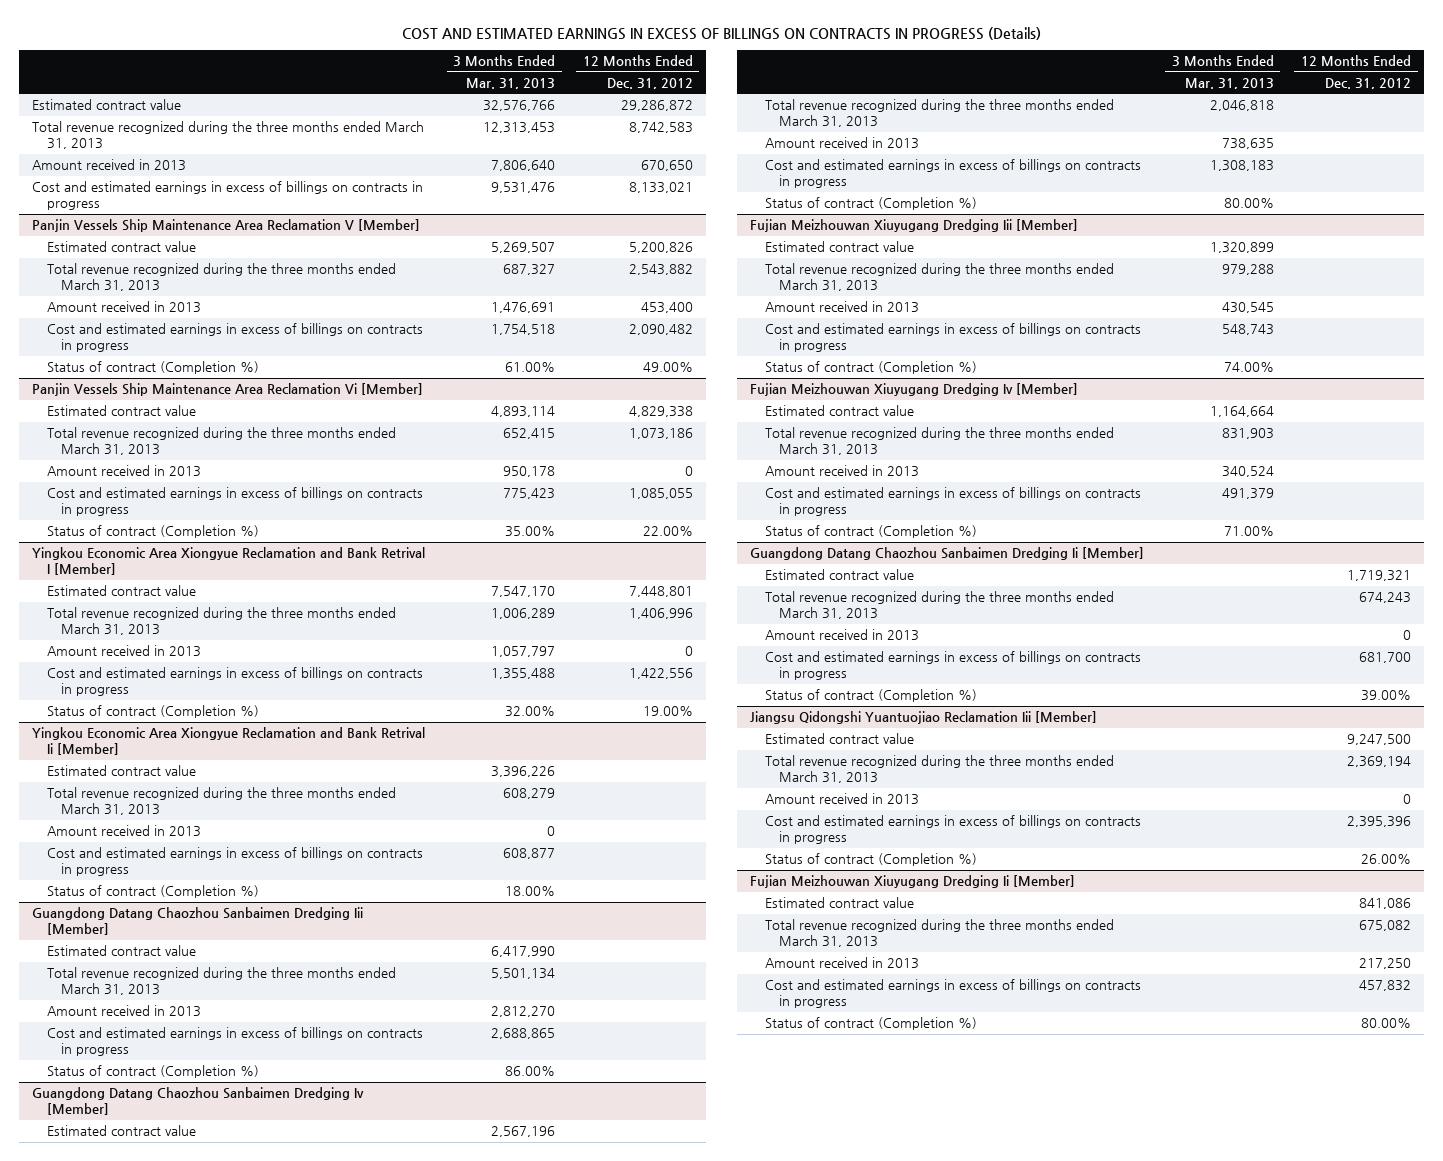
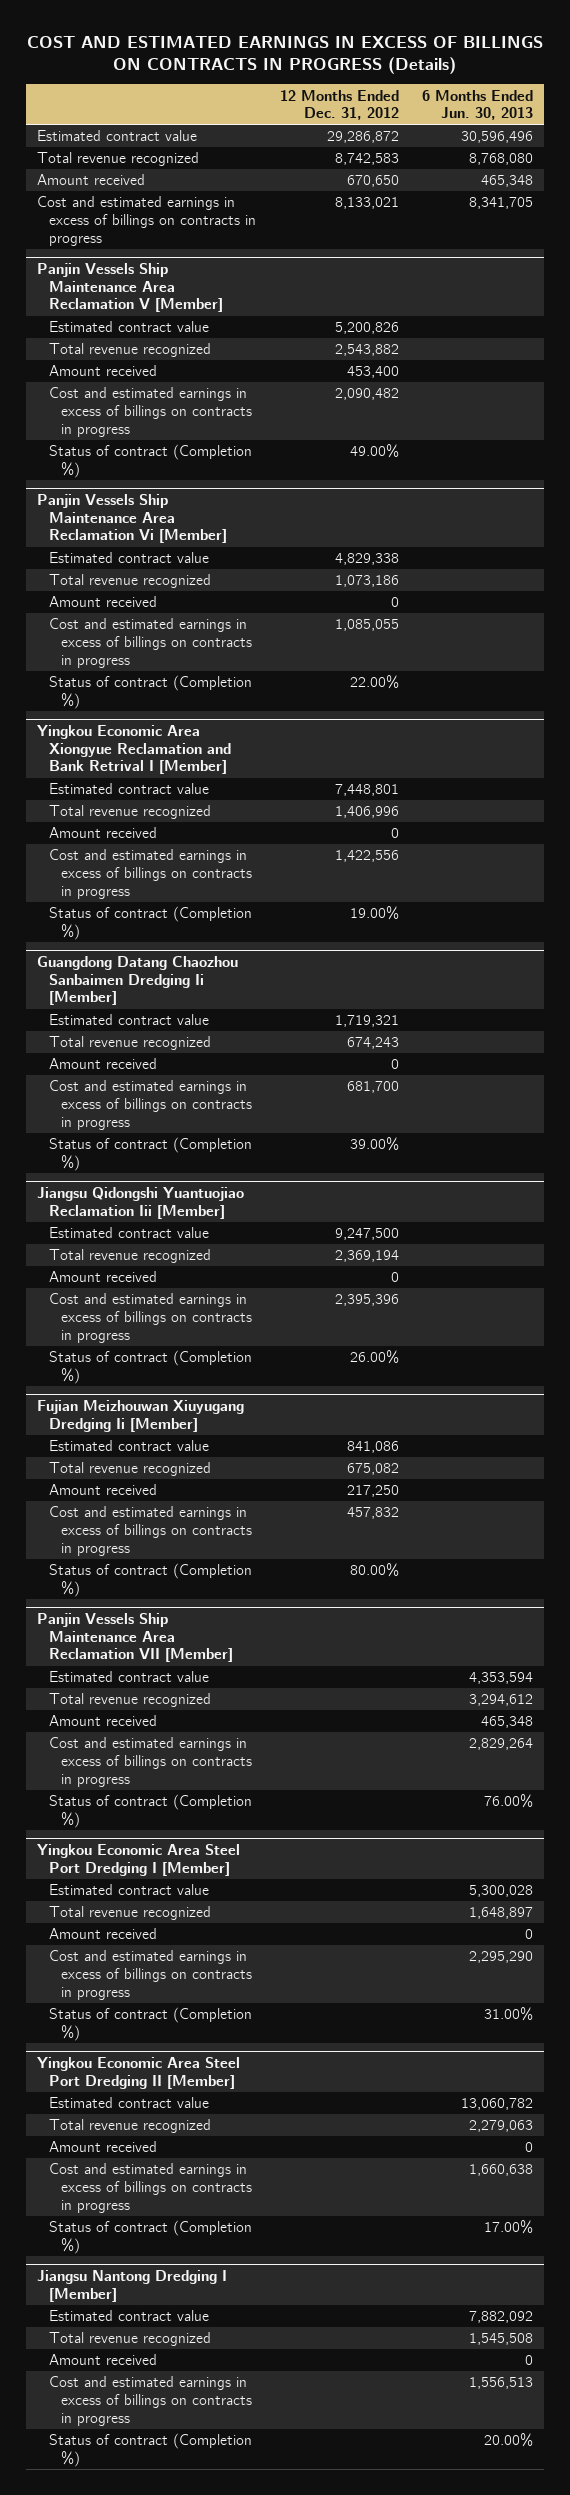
- | 3 Months Ended Mar. 31, 2013 | 12 Months Ended Dec. 31, 2012
+ | 12 Months Ended Dec. 31, 2012 | 6 Months Ended Jun. 30, 2013
- Total revenue recognized during the three months ended March 31, 2013 | 12,313,453 | 8,742,583
- Amount received in 2013 | 7,806,640 | 670,650
+ Total revenue recognized | 8,742,583 | 8,768,080
+ Amount received | 670,650 | 465,348
@ Panjin Vessels Ship Maintenance Area Reclamation V [Member]
- Total revenue recognized during the three months ended March 31, 2013 | 687,327 | 2,543,882
- Amount received in 2013 | 1,476,691 | 453,400
+ Total revenue recognized | 2,543,882 |
+ Amount received | 453,400 |
@ Panjin Vessels Ship Maintenance Area Reclamation Vi [Member]
- Total revenue recognized during the three months ended March 31, 2013 | 652,415 | 1,073,186
- Amount received in 2013 | 950,178 | 0
+ Total revenue recognized | 1,073,186 |
+ Amount received | 0 |
@ Yingkou Economic Area Xiongyue Reclamation and Bank Retrival I [Member]
- Total revenue recognized during the three months ended March 31, 2013 | 1,006,289 | 1,406,996
- Amount received in 2013 | 1,057,797 | 0
+ Total revenue recognized | 1,406,996 |
+ Amount received | 0 |
- Yingkou Economic Area Xiongyue Reclamation and Bank Retrival Ii [Member]
- Estimated contract value | 3,396,226 |
- Total revenue recognized during the three months ended March 31, 2013 | 608,279 |
- Amount received in 2013 | 0 |
- Cost and estimated earnings in excess of billings on contracts in progress | 608,877 |
- Status of contract (Completion %) | 18.00% |
- Guangdong Datang Chaozhou Sanbaimen Dredging Iii [Member]
- Estimated contract value | 6,417,990 |
- Total revenue recognized during the three months ended March 31, 2013 | 5,501,134 |
- Amount received in 2013 | 2,812,270 |
- Cost and estimated earnings in excess of billings on contracts in progress | 2,688,865 |
- Status of contract (Completion %) | 86.00% |
- Guangdong Datang Chaozhou Sanbaimen Dredging Iv [Member]
- Estimated contract value | 2,567,196 |
- Total revenue recognized during the three months ended March 31, 2013 | 2,046,818 |
- Amount received in 2013 | 738,635 |
- Cost and estimated earnings in excess of billings on contracts in progress | 1,308,183 |
- Status of contract (Completion %) | 80.00% |
- Fujian Meizhouwan Xiuyugang Dredging Iii [Member]
- Estimated contract value | 1,320,899 |
- Total revenue recognized during the three months ended March 31, 2013 | 979,288 |
- Amount received in 2013 | 430,545 |
- Cost and estimated earnings in excess of billings on contracts in progress | 548,743 |
- Status of contract (Completion %) | 74.00% |
- Fujian Meizhouwan Xiuyugang Dredging Iv [Member]
- Estimated contract value | 1,164,664 |
- Total revenue recognized during the three months ended March 31, 2013 | 831,903 |
- Amount received in 2013 | 340,524 |
- Cost and estimated earnings in excess of billings on contracts in progress | 491,379 |
- Status of contract (Completion %) | 71.00% |
@ Guangdong Datang Chaozhou Sanbaimen Dredging Ii [Member]
- Total revenue recognized during the three months ended March 31, 2013 | | 674,243
- Amount received in 2013 | | 0
+ Total revenue recognized | 674,243 |
+ Amount received | 0 |
@ Jiangsu Qidongshi Yuantuojiao Reclamation Iii [Member]
- Total revenue recognized during the three months ended March 31, 2013 | | 2,369,194
- Amount received in 2013 | | 0
+ Total revenue recognized | 2,369,194 |
+ Amount received | 0 |
@ Fujian Meizhouwan Xiuyugang Dredging Ii [Member]
- Total revenue recognized during the three months ended March 31, 2013 | | 675,082
- Amount received in 2013 | | 217,250
+ Total revenue recognized | 675,082 |
+ Amount received | 217,250 |
+ Panjin Vessels Ship Maintenance Area Reclamation VII [Member]
+ Estimated contract value | | 4,353,594
+ Total revenue recognized | | 3,294,612
+ Amount received | | 465,348
+ Cost and estimated earnings in excess of billings on contracts in progress | | 2,829,264
+ Status of contract (Completion %) | | 76.00%
+ Yingkou Economic Area Steel Port Dredging I [Member]
+ Estimated contract value | | 5,300,028
+ Total revenue recognized | | 1,648,897
+ Amount received | | 0
+ Cost and estimated earnings in excess of billings on contracts in progress | | 2,295,290
+ Status of contract (Completion %) | | 31.00%
+ Yingkou Economic Area Steel Port Dredging II [Member]
+ Estimated contract value | | 13,060,782
+ Total revenue recognized | | 2,279,063
+ Amount received | | 0
+ Cost and estimated earnings in excess of billings on contracts in progress | | 1,660,638
+ Status of contract (Completion %) | | 17.00%
+ Jiangsu Nantong Dredging I [Member]
+ Estimated contract value | | 7,882,092
+ Total revenue recognized | | 1,545,508
+ Amount received | | 0
+ Cost and estimated earnings in excess of billings on contracts in progress | | 1,556,513
+ Status of contract (Completion %) | | 20.00%

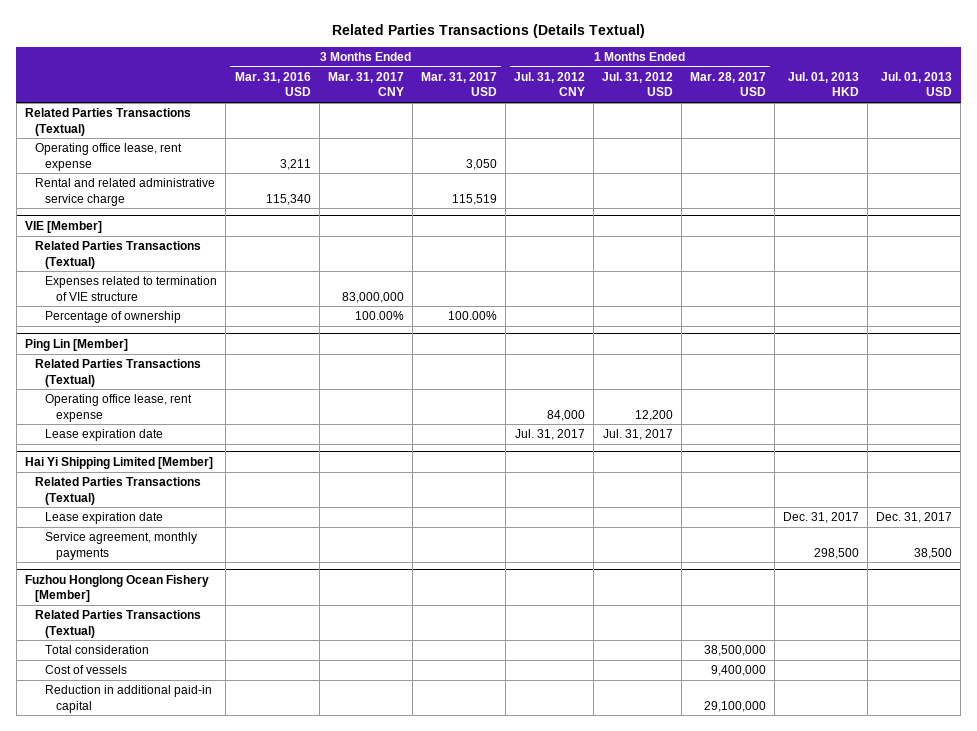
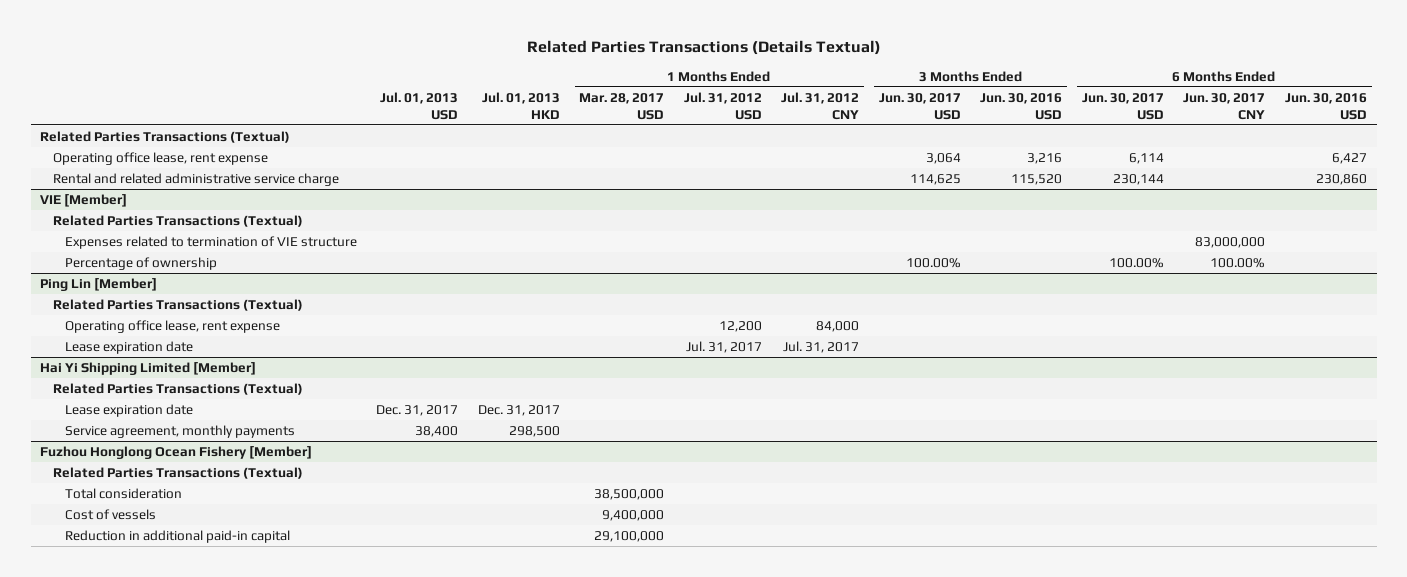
- | 3 Months Ended Mar. 31, 2016 USD | 3 Months Ended Mar. 31, 2017 CNY | 3 Months Ended Mar. 31, 2017 USD | 1 Months Ended Jul. 31, 2012 CNY | 1 Months Ended Jul. 31, 2012 USD | 1 Months Ended Mar. 28, 2017 USD | Jul. 01, 2013 HKD | Jul. 01, 2013 USD
+ | Jul. 01, 2013 USD | Jul. 01, 2013 HKD | 1 Months Ended Mar. 28, 2017 USD | 1 Months Ended Jul. 31, 2012 USD | 1 Months Ended Jul. 31, 2012 CNY | 3 Months Ended Jun. 30, 2017 USD | 3 Months Ended Jun. 30, 2016 USD | 6 Months Ended Jun. 30, 2017 USD | 6 Months Ended Jun. 30, 2017 CNY | 6 Months Ended Jun. 30, 2016 USD
@ Hai Yi Shipping Limited [Member]
- Service agreement, monthly payments | | | | | | | 298,500 | 38,500
+ Service agreement, monthly payments | 38,400 | 298,500 | | | | | | | |

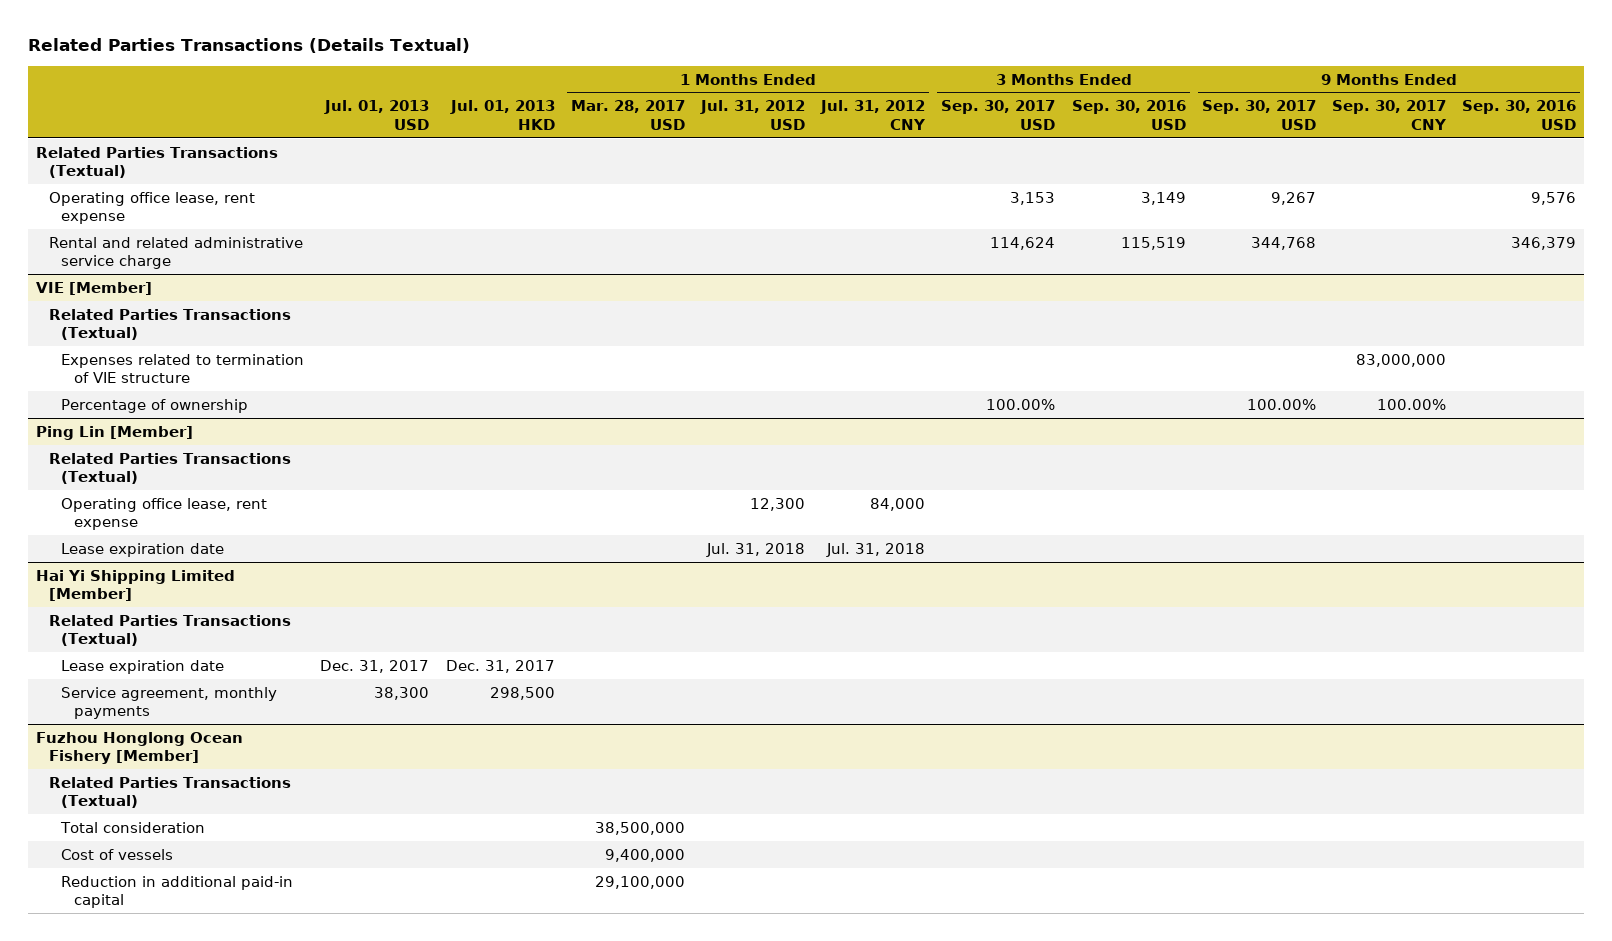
- | Jul. 01, 2013 USD | Jul. 01, 2013 HKD | 1 Months Ended Mar. 28, 2017 USD | 1 Months Ended Jul. 31, 2012 USD | 1 Months Ended Jul. 31, 2012 CNY | 3 Months Ended Jun. 30, 2017 USD | 3 Months Ended Jun. 30, 2016 USD | 6 Months Ended Jun. 30, 2017 USD | 6 Months Ended Jun. 30, 2017 CNY | 6 Months Ended Jun. 30, 2016 USD
+ | Jul. 01, 2013 USD | Jul. 01, 2013 HKD | 1 Months Ended Mar. 28, 2017 USD | 1 Months Ended Jul. 31, 2012 USD | 1 Months Ended Jul. 31, 2012 CNY | 3 Months Ended Sep. 30, 2017 USD | 3 Months Ended Sep. 30, 2016 USD | 9 Months Ended Sep. 30, 2017 USD | 9 Months Ended Sep. 30, 2017 CNY | 9 Months Ended Sep. 30, 2016 USD
@ Ping Lin [Member]
- Operating office lease, rent expense | | | | 12,200 | 84,000 | | | | |
- Lease expiration date | | | | Jul. 31, 2017 | Jul. 31, 2017 | | | | |
+ Operating office lease, rent expense | | | | 12,300 | 84,000 | | | | |
+ Lease expiration date | | | | Jul. 31, 2018 | Jul. 31, 2018 | | | | |
@ Hai Yi Shipping Limited [Member]
- Service agreement, monthly payments | 38,400 | 298,500 | | | | | | | |
+ Service agreement, monthly payments | 38,300 | 298,500 | | | | | | | |

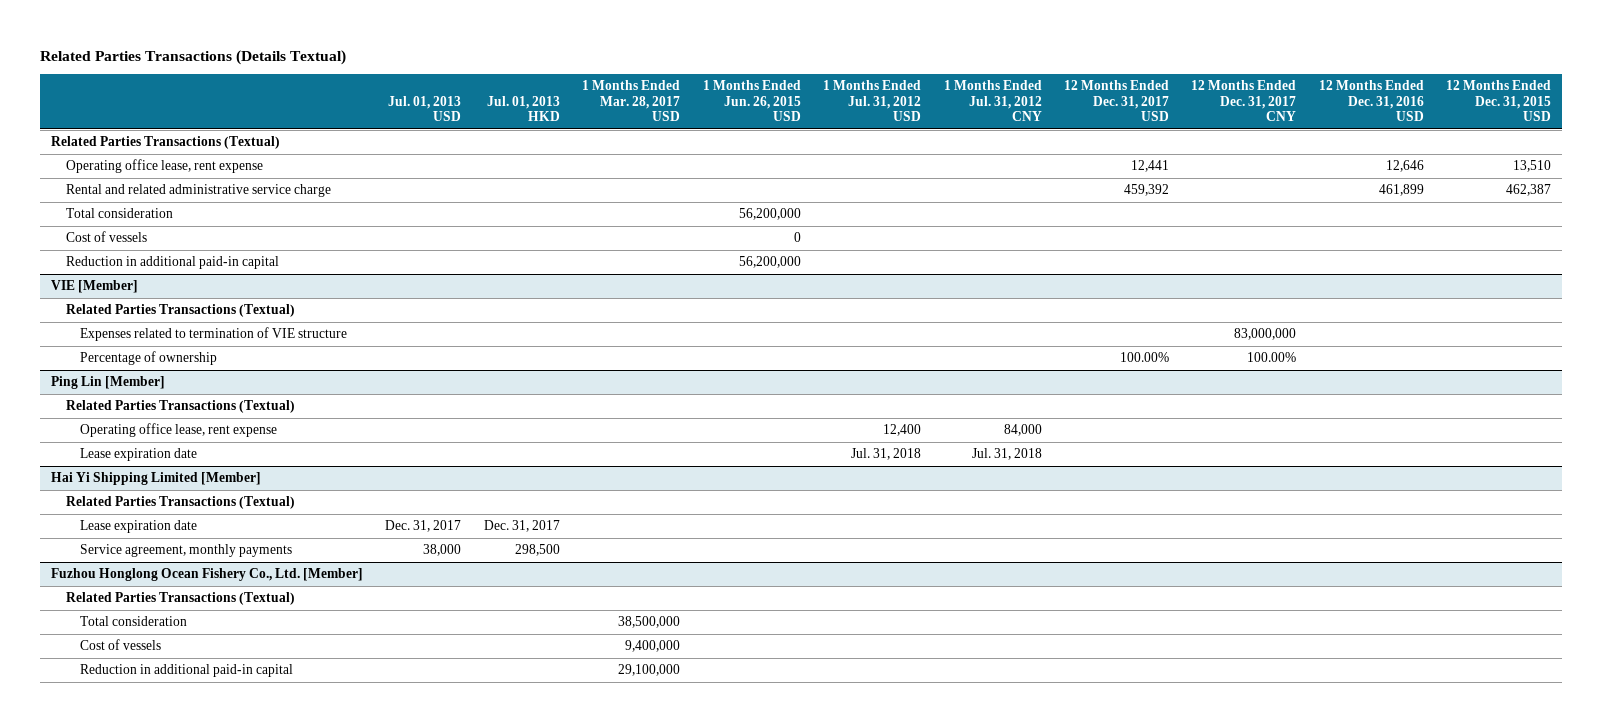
- | Jul. 01, 2013 USD | Jul. 01, 2013 HKD | 1 Months Ended Mar. 28, 2017 USD | 1 Months Ended Jul. 31, 2012 USD | 1 Months Ended Jul. 31, 2012 CNY | 3 Months Ended Sep. 30, 2017 USD | 3 Months Ended Sep. 30, 2016 USD | 9 Months Ended Sep. 30, 2017 USD | 9 Months Ended Sep. 30, 2017 CNY | 9 Months Ended Sep. 30, 2016 USD
+ | Jul. 01, 2013 USD | Jul. 01, 2013 HKD | 1 Months Ended Mar. 28, 2017 USD | 1 Months Ended Jun. 26, 2015 USD | 1 Months Ended Jul. 31, 2012 USD | 1 Months Ended Jul. 31, 2012 CNY | 12 Months Ended Dec. 31, 2017 USD | 12 Months Ended Dec. 31, 2017 CNY | 12 Months Ended Dec. 31, 2016 USD | 12 Months Ended Dec. 31, 2015 USD
+ Total consideration | | | | 56,200,000 | | | | | |
+ Cost of vessels | | | | 0 | | | | | |
+ Reduction in additional paid-in capital | | | | 56,200,000 | | | | | |
@ Ping Lin [Member]
- Operating office lease, rent expense | | | | 12,300 | 84,000 | | | | |
+ Operating office lease, rent expense | | | | | 12,400 | 84,000 | | | |
@ Hai Yi Shipping Limited [Member]
- Service agreement, monthly payments | 38,300 | 298,500 | | | | | | | |
- Fuzhou Honglong Ocean Fishery [Member]
@ Hai Yi Shipping Limited [Member]
+ Service agreement, monthly payments | 38,000 | 298,500 | | | | | | | |
+ Fuzhou Honglong Ocean Fishery Co., Ltd. [Member]

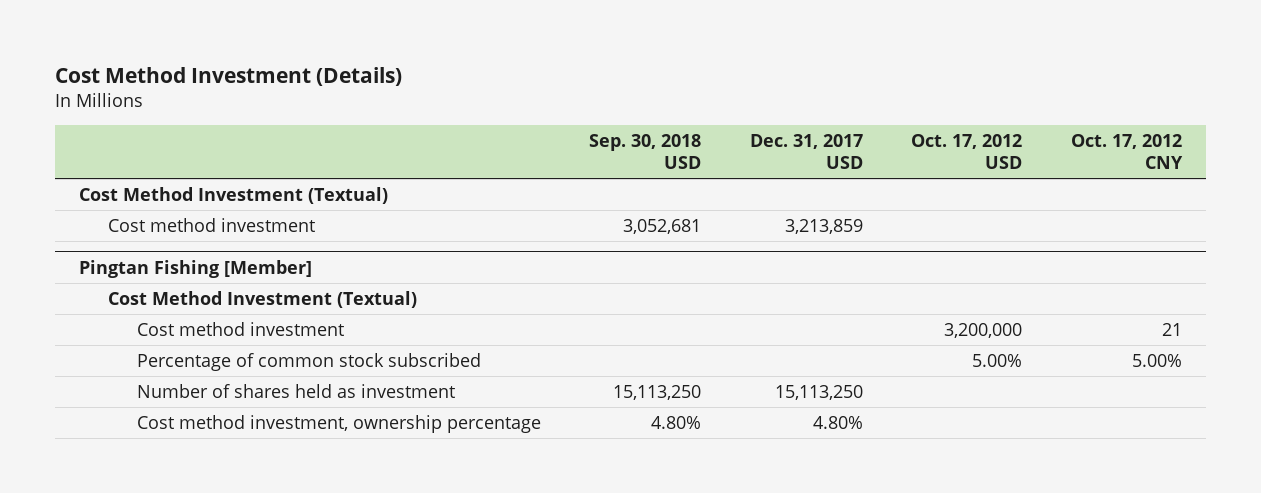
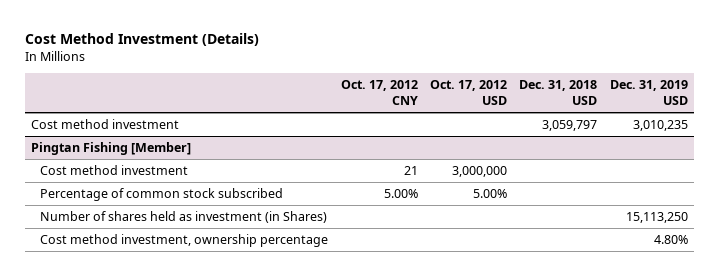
- | Sep. 30, 2018 USD | Dec. 31, 2017 USD | Oct. 17, 2012 USD | Oct. 17, 2012 CNY
+ | Oct. 17, 2012 CNY | Oct. 17, 2012 USD | Dec. 31, 2018 USD | Dec. 31, 2019 USD
- Cost Method Investment (Textual)
@ Pingtan Fishing [Member]
- Cost Method Investment (Textual)
- Cost method investment | | | 3,200,000 | 21
+ Cost method investment | 21 | 3,000,000 | |
- Number of shares held as investment | 15,113,250 | 15,113,250 | |
+ Number of shares held as investment (in Shares) | | | | 15,113,250

